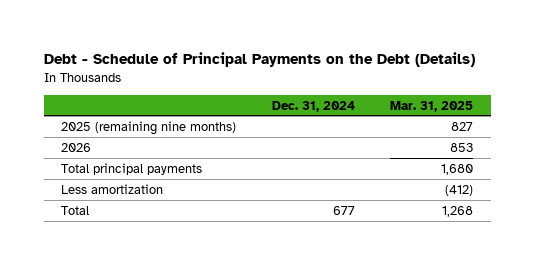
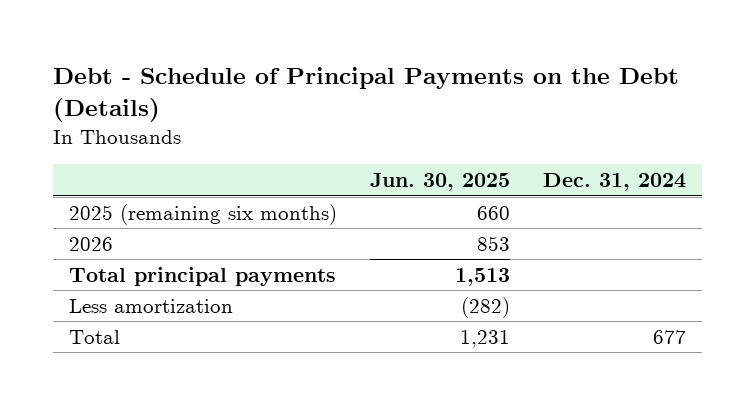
- | Dec. 31, 2024 | Mar. 31, 2025
+ | Jun. 30, 2025 | Dec. 31, 2024
- 2025 (remaining nine months) | | 827
+ 2025 (remaining six months) | 660 |

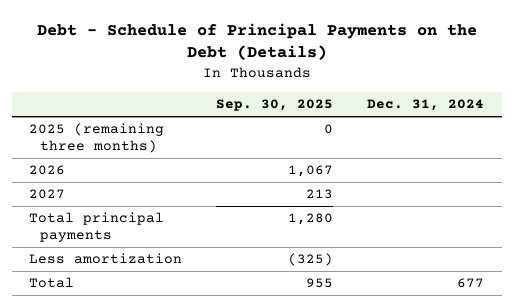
- | Jun. 30, 2025 | Dec. 31, 2024
+ | Sep. 30, 2025 | Dec. 31, 2024
- 2025 (remaining six months) | 660 |
+ 2025 (remaining three months) | 0 |
+ 2027 | 213 |

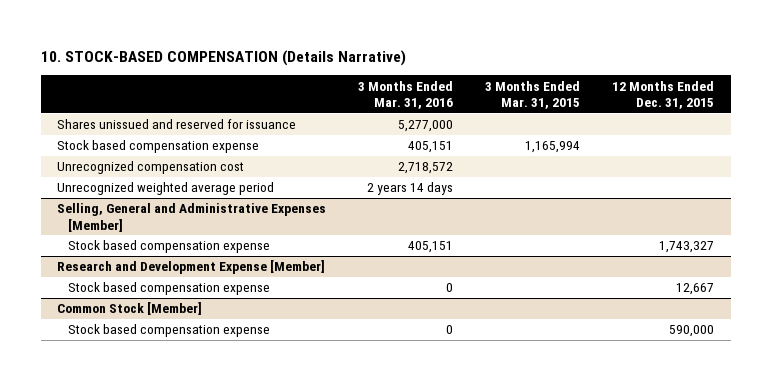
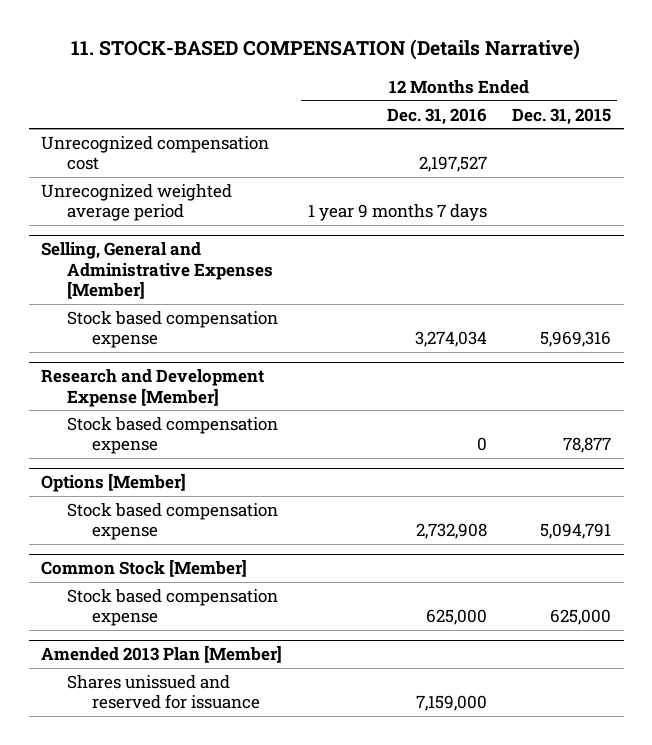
- 10. STOCK-BASED COMPENSATION (Details Narrative)
+ 11. STOCK-BASED COMPENSATION (Details Narrative)
- | 3 Months Ended Mar. 31, 2016 | 3 Months Ended Mar. 31, 2015 | 12 Months Ended Dec. 31, 2015
+ | 12 Months Ended Dec. 31, 2016 | 12 Months Ended Dec. 31, 2015
- Shares unissued and reserved for issuance | 5,277,000 | |
- Stock based compensation expense | 405,151 | 1,165,994 |
@ Selling, General and Administrative Expenses [Member]
- Stock based compensation expense | 405,151 | | 1,743,327
+ Stock based compensation expense | 3,274,034 | 5,969,316
@ Research and Development Expense [Member]
- Stock based compensation expense | 0 | | 12,667
+ Stock based compensation expense | 0 | 78,877
+ Options [Member]
+ Stock based compensation expense | 2,732,908 | 5,094,791
@ Common Stock [Member]
- Stock based compensation expense | 0 | | 590,000
+ Stock based compensation expense | 625,000 | 625,000
+ Amended 2013 Plan [Member]
+ Shares unissued and reserved for issuance | 7,159,000 |

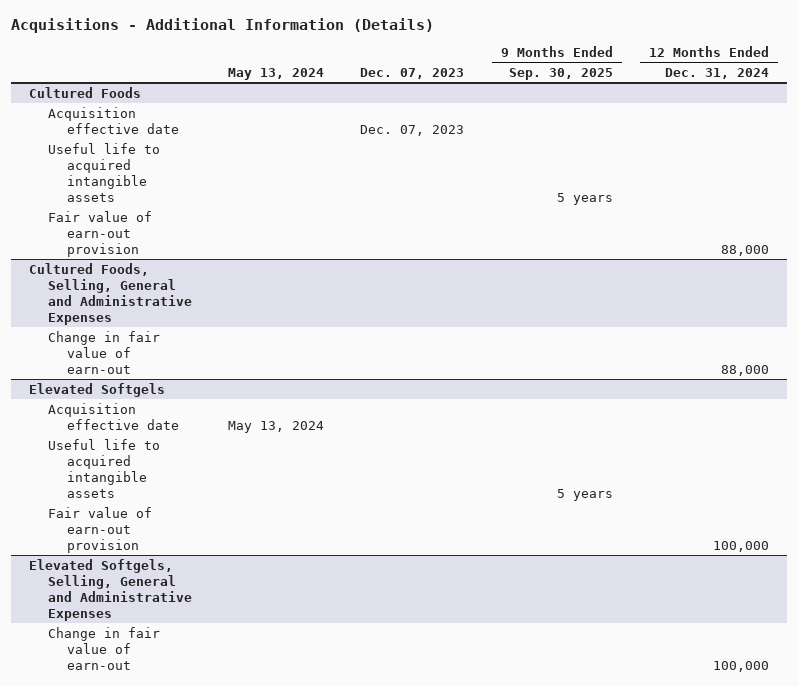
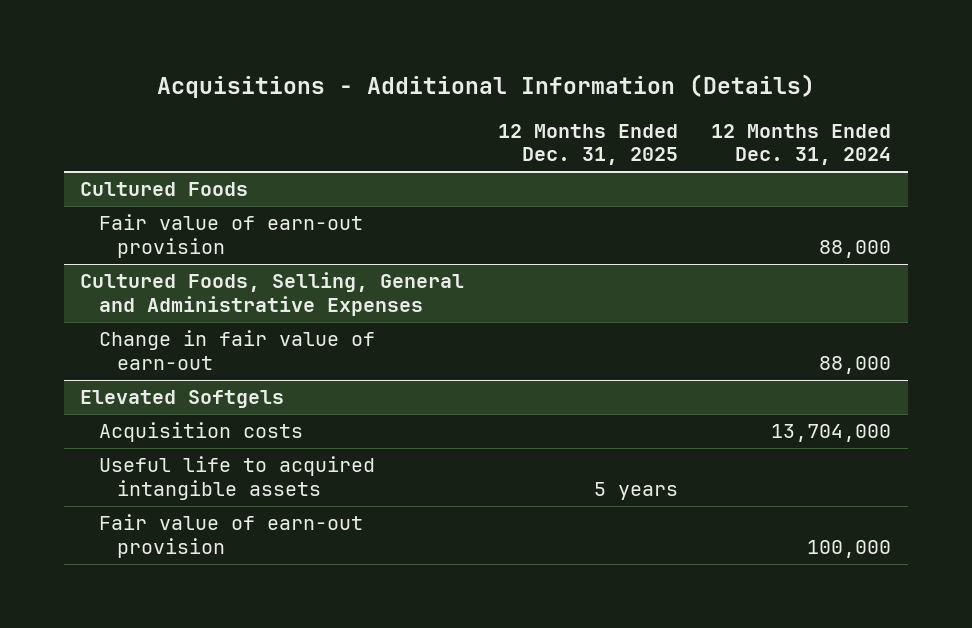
- | May 13, 2024 | Dec. 07, 2023 | 9 Months Ended Sep. 30, 2025 | 12 Months Ended Dec. 31, 2024
+ | 12 Months Ended Dec. 31, 2025 | 12 Months Ended Dec. 31, 2024
@ Cultured Foods
- Acquisition effective date | | Dec. 07, 2023 | |
- Useful life to acquired intangible assets | | | 5 years |
@ Elevated Softgels
- Acquisition effective date | May 13, 2024 | | |
+ Acquisition costs | | 13,704,000
- Elevated Softgels, Selling, General and Administrative Expenses
- Change in fair value of earn-out | | | | 100,000

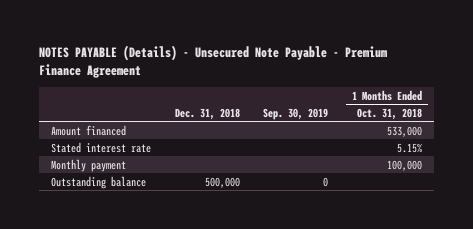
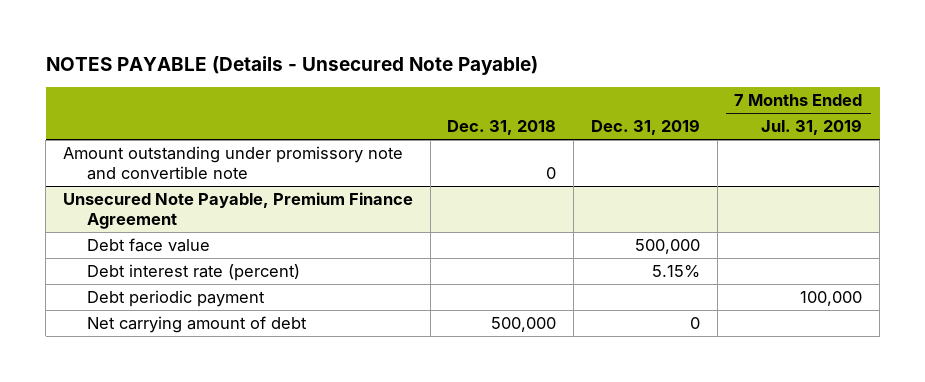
- NOTES PAYABLE (Details) - Unsecured Note Payable - Premium Finance Agreement
+ NOTES PAYABLE (Details - Unsecured Note Payable)
- | Dec. 31, 2018 | Sep. 30, 2019 | 1 Months Ended Oct. 31, 2018
+ | Dec. 31, 2018 | Dec. 31, 2019 | 7 Months Ended Jul. 31, 2019
- Amount financed | | | 533,000
- Stated interest rate | | | 5.15%
- Monthly payment | | | 100,000
- Outstanding balance | 500,000 | 0 |
+ Amount outstanding under promissory note and convertible note | 0 | |
+ Unsecured Note Payable, Premium Finance Agreement
+ Debt face value | | 500,000 |
+ Debt interest rate (percent) | | 5.15% |
+ Debt periodic payment | | | 100,000
+ Net carrying amount of debt | 500,000 | 0 |

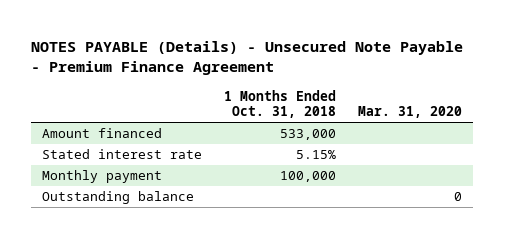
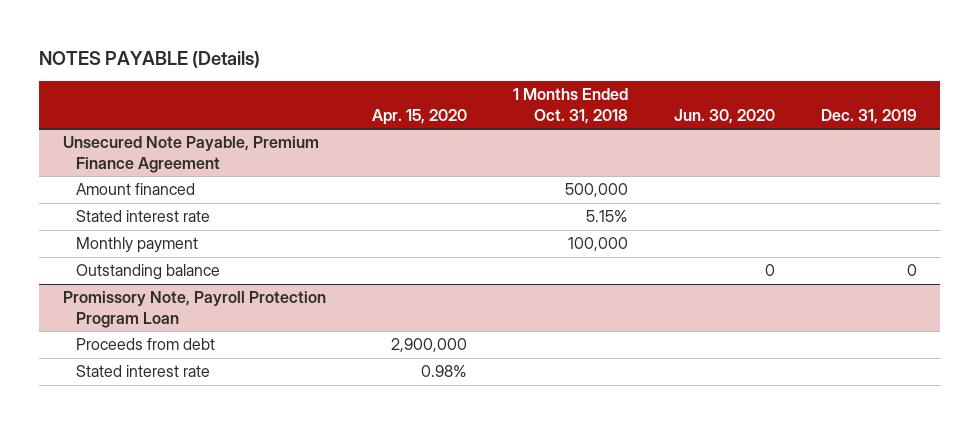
- NOTES PAYABLE (Details) - Unsecured Note Payable - Premium Finance Agreement
+ NOTES PAYABLE (Details)
- | 1 Months Ended Oct. 31, 2018 | Mar. 31, 2020
+ | Apr. 15, 2020 | 1 Months Ended Oct. 31, 2018 | Jun. 30, 2020 | Dec. 31, 2019
- Amount financed | 533,000 |
+ Unsecured Note Payable, Premium Finance Agreement
+ Amount financed | | 500,000 | |
+ Promissory Note, Payroll Protection Program Loan
+ Proceeds from debt | 2,900,000 | | |
+ Stated interest rate | 0.98% | | |

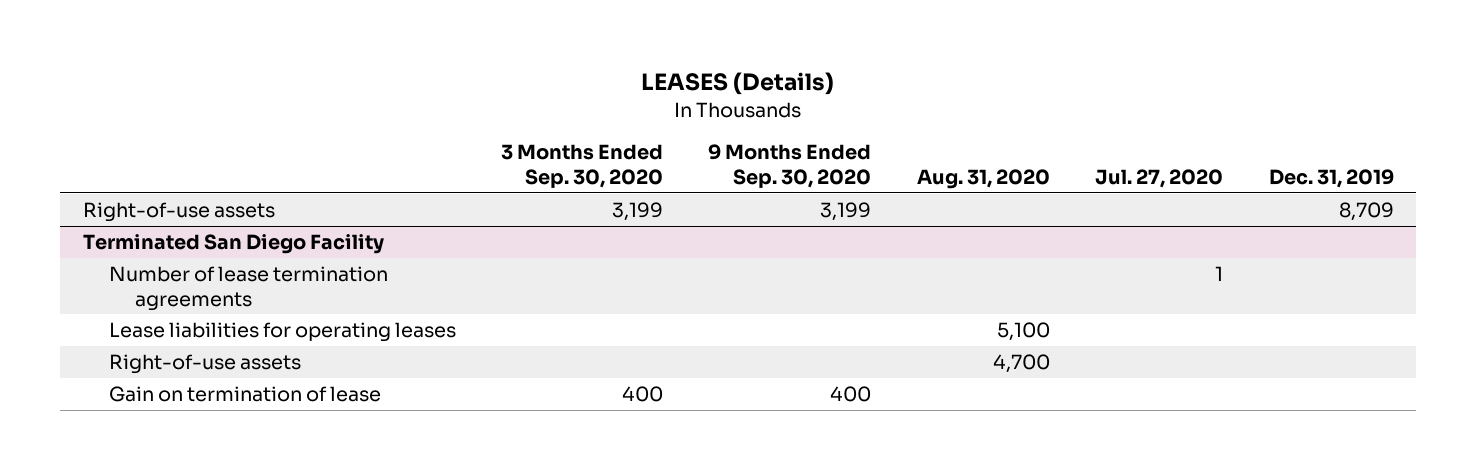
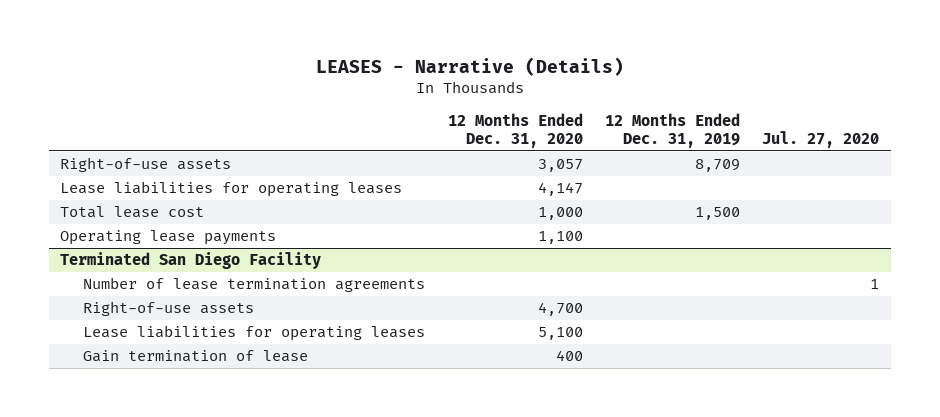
- LEASES (Details)
+ LEASES - Narrative (Details)
- | 3 Months Ended Sep. 30, 2020 | 9 Months Ended Sep. 30, 2020 | Aug. 31, 2020 | Jul. 27, 2020 | Dec. 31, 2019
+ | 12 Months Ended Dec. 31, 2020 | 12 Months Ended Dec. 31, 2019 | Jul. 27, 2020
+ Lease liabilities for operating leases | 4,147 | |
+ Total lease cost | 1,000 | 1,500 |
+ Operating lease payments | 1,100 | |
@ Terminated San Diego Facility
- Gain on termination of lease | 400 | 400 | | |
moved down: Lease liabilities for operating leases | 5,100 | |
+ Gain termination of lease | 400 | |

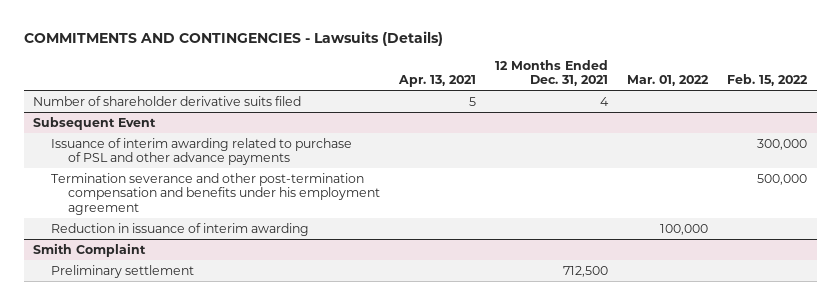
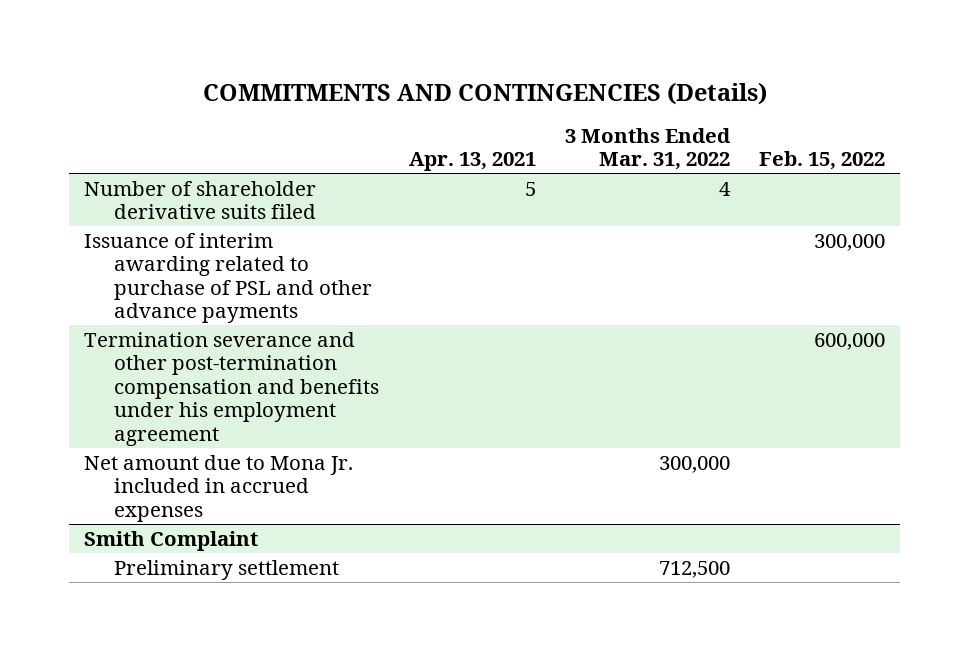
- COMMITMENTS AND CONTINGENCIES - Lawsuits (Details)
+ COMMITMENTS AND CONTINGENCIES (Details)
- | Apr. 13, 2021 | 12 Months Ended Dec. 31, 2021 | Mar. 01, 2022 | Feb. 15, 2022
+ | Apr. 13, 2021 | 3 Months Ended Mar. 31, 2022 | Feb. 15, 2022
- Subsequent Event
- Issuance of interim awarding related to purchase of PSL and other advance payments | | | | 300,000
- Termination severance and other post-termination compensation and benefits under his employment agreement | | | | 500,000
- Reduction in issuance of interim awarding | | | 100,000 |
+ Issuance of interim awarding related to purchase of PSL and other advance payments | | | 300,000
+ Termination severance and other post-termination compensation and benefits under his employment agreement | | | 600,000
+ Net amount due to Mona Jr. included in accrued expenses | | 300,000 |

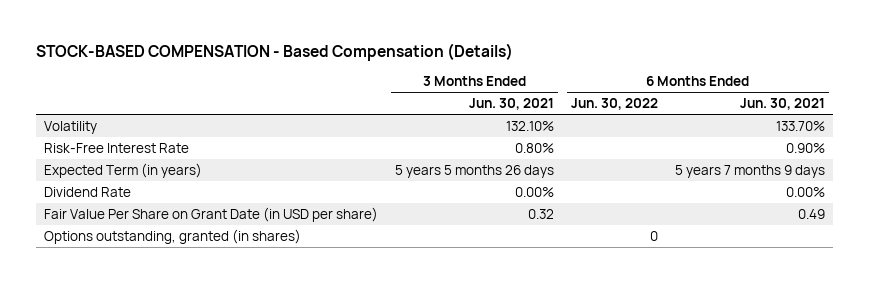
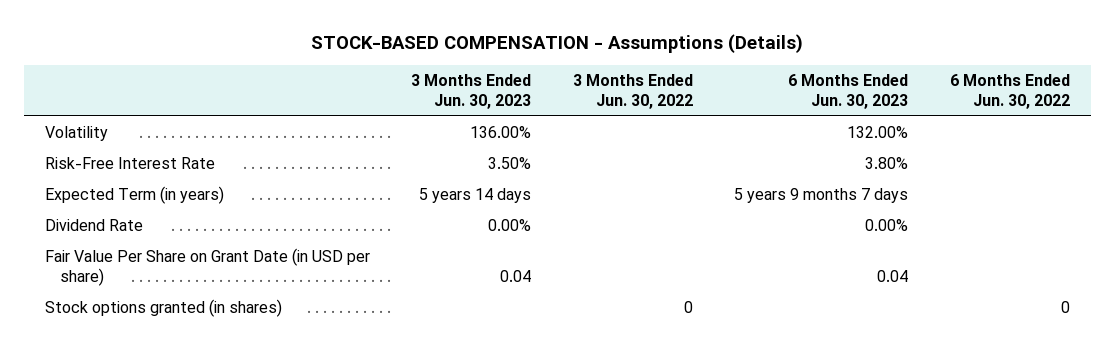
- STOCK-BASED COMPENSATION - Based Compensation (Details)
+ STOCK-BASED COMPENSATION - Assumptions (Details)
- | 3 Months Ended Jun. 30, 2021 | 6 Months Ended Jun. 30, 2022 | 6 Months Ended Jun. 30, 2021
+ | 3 Months Ended Jun. 30, 2023 | 3 Months Ended Jun. 30, 2022 | 6 Months Ended Jun. 30, 2023 | 6 Months Ended Jun. 30, 2022
- Options outstanding, granted (in shares) | | 0 |
+ Stock options granted (in shares) | | 0 | | 0

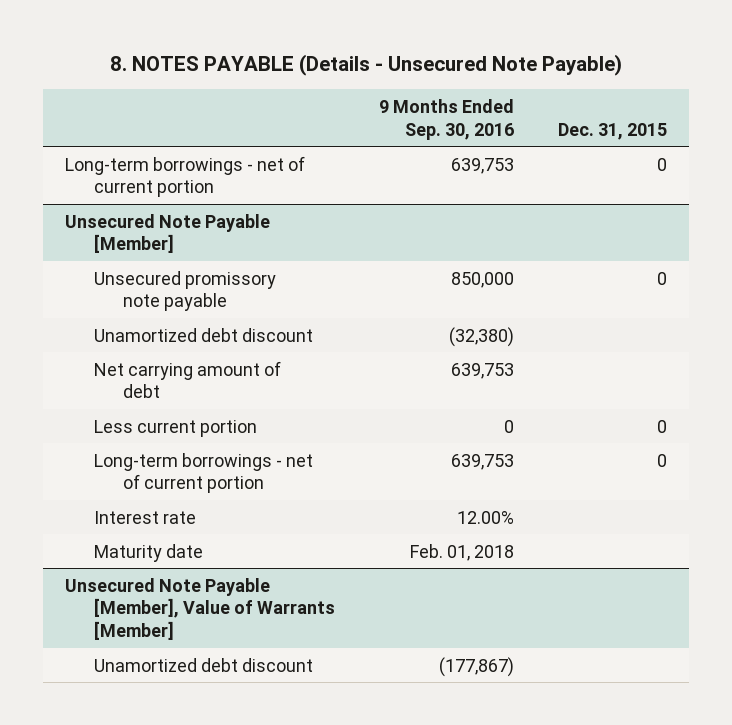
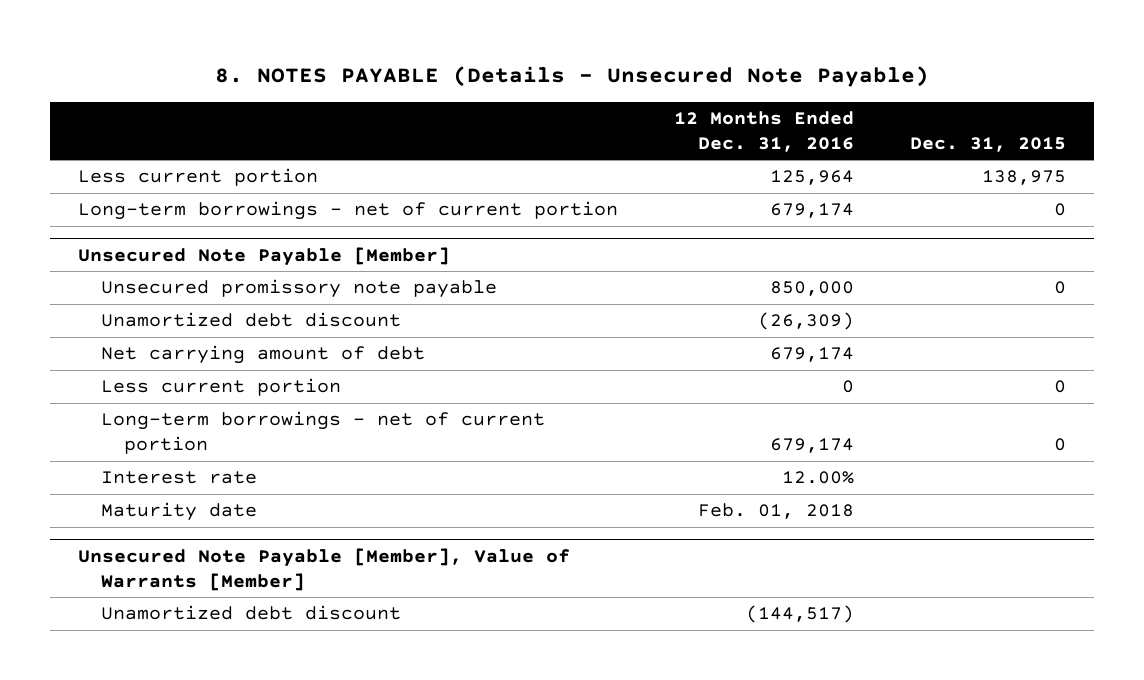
- | 9 Months Ended Sep. 30, 2016 | Dec. 31, 2015
+ | 12 Months Ended Dec. 31, 2016 | Dec. 31, 2015
+ Less current portion | 125,964 | 138,975

